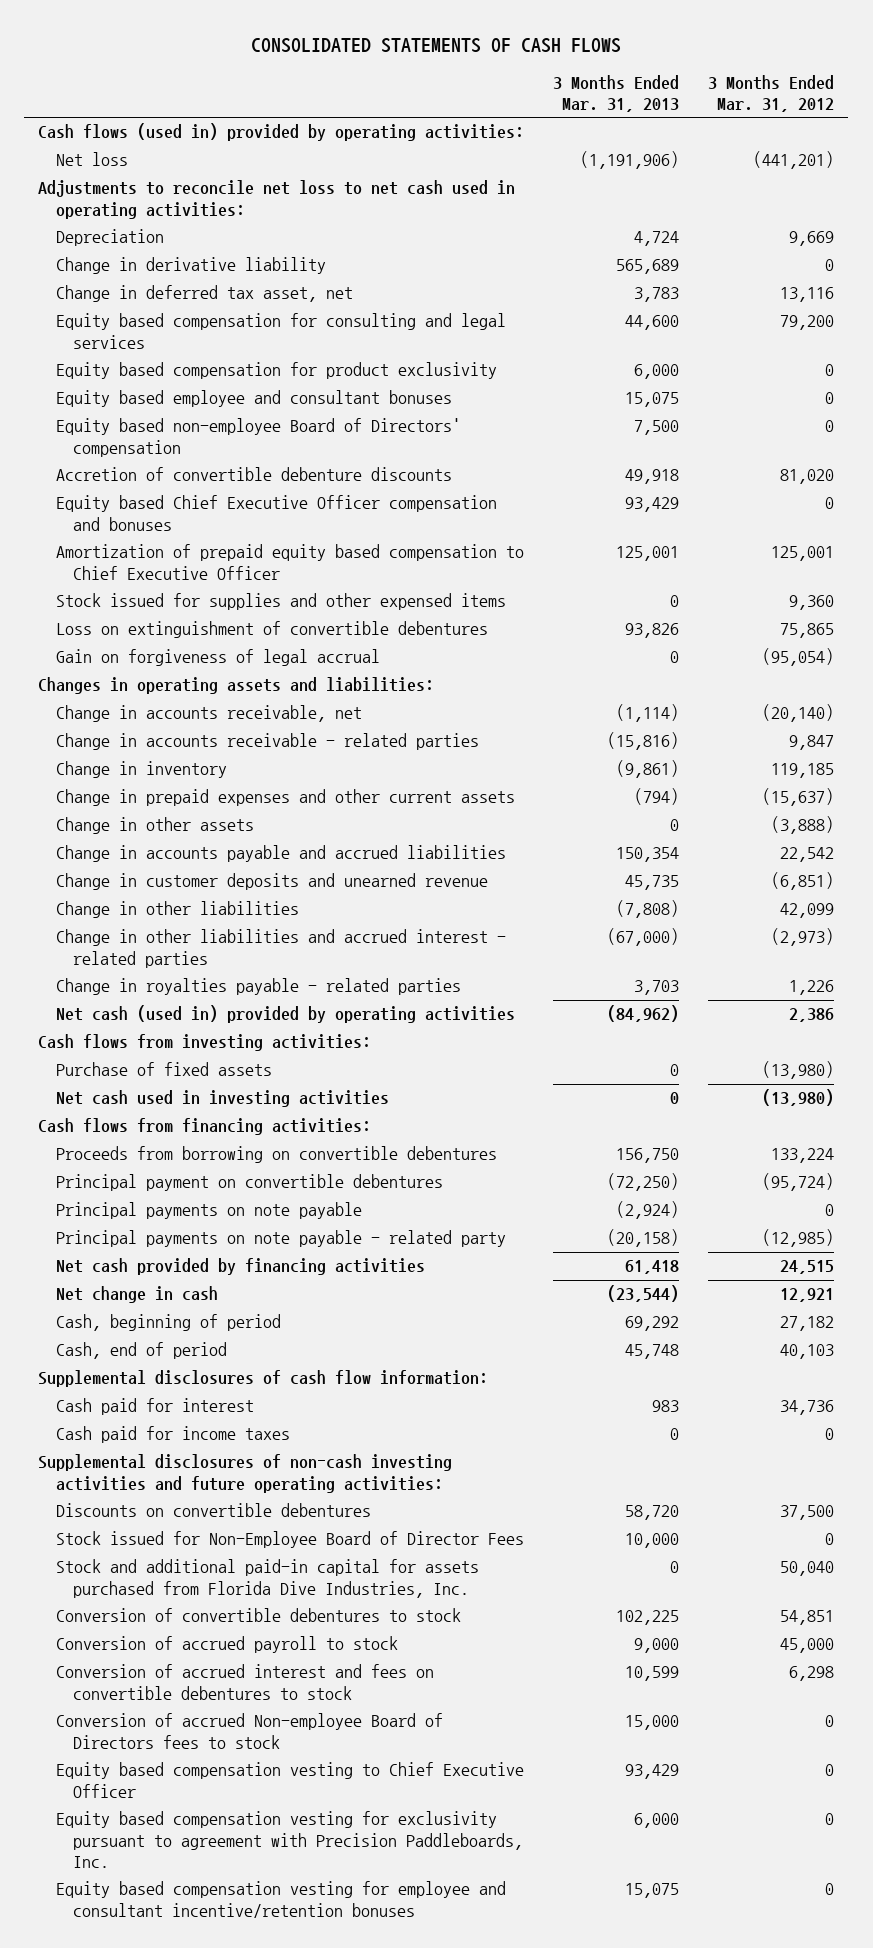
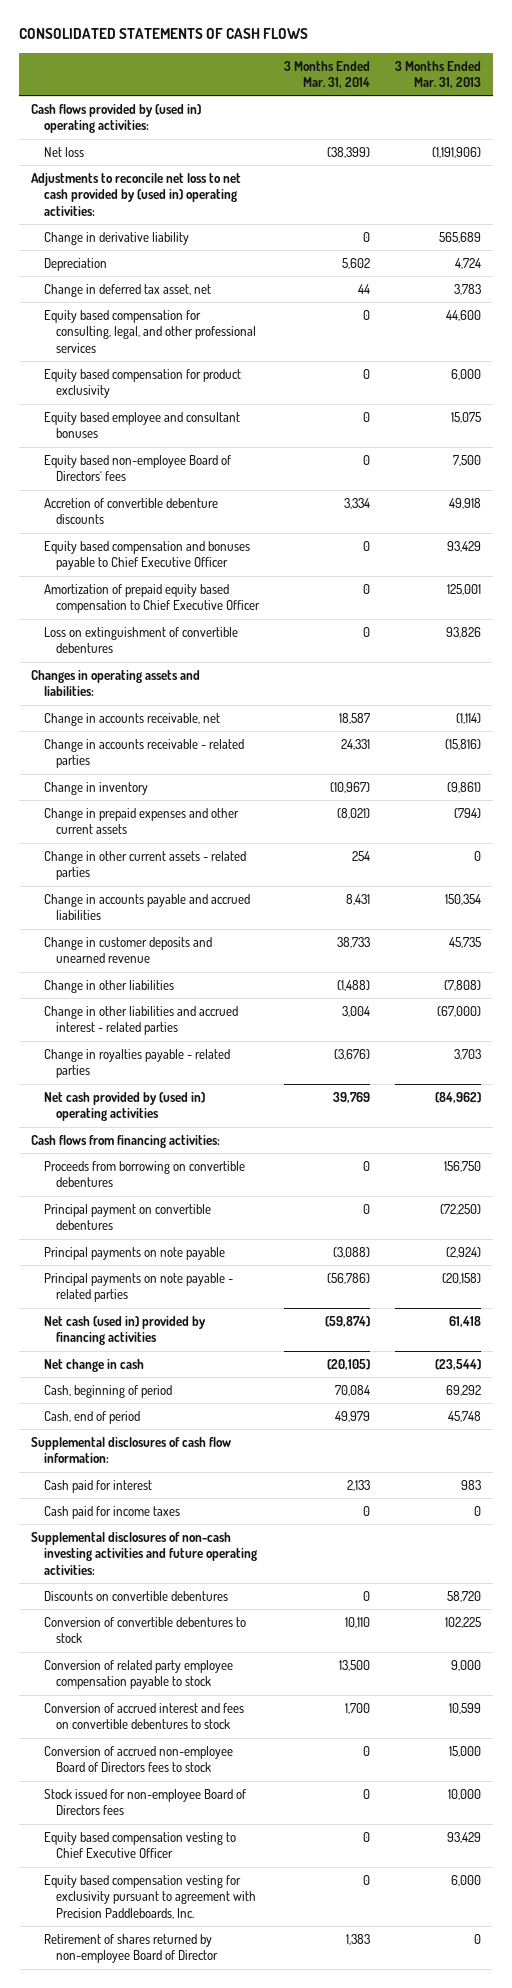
- | 3 Months Ended Mar. 31, 2013 | 3 Months Ended Mar. 31, 2012
+ | 3 Months Ended Mar. 31, 2014 | 3 Months Ended Mar. 31, 2013
- Cash flows (used in) provided by operating activities:
+ Cash flows provided by (used in) operating activities:
- Adjustments to reconcile net loss to net cash used in operating activities:
+ Adjustments to reconcile net loss to net cash provided by (used in) operating activities:
moved down: Depreciation | 5,602 | 4,724
- Equity based compensation for consulting and legal services | 44,600 | 79,200
+ Equity based compensation for consulting, legal, and other professional services | 0 | 44,600
- Equity based non-employee Board of Directors' compensation | 7,500 | 0
+ Equity based non-employee Board of Directors' fees | 0 | 7,500
- Equity based Chief Executive Officer compensation and bonuses | 93,429 | 0
+ Equity based compensation and bonuses payable to Chief Executive Officer | 0 | 93,429
- Stock issued for supplies and other expensed items | 0 | 9,360
- Gain on forgiveness of legal accrual | 0 | (95,054)
- Change in other assets | 0 | (3,888)
+ Change in other current assets - related parties | 254 | 0
- Net cash (used in) provided by operating activities | (84,962) | 2,386
- Cash flows from investing activities:
- Purchase of fixed assets | 0 | (13,980)
- Net cash used in investing activities | 0 | (13,980)
+ Net cash provided by (used in) operating activities | 39,769 | (84,962)
- Principal payments on note payable - related party | (20,158) | (12,985)
- Net cash provided by financing activities | 61,418 | 24,515
+ Principal payments on note payable - related parties | (56,786) | (20,158)
+ Net cash (used in) provided by financing activities | (59,874) | 61,418
- Stock issued for Non-Employee Board of Director Fees | 10,000 | 0
- Stock and additional paid-in capital for assets purchased from Florida Dive Industries, Inc. | 0 | 50,040
- Conversion of accrued payroll to stock | 9,000 | 45,000
+ Conversion of related party employee compensation payable to stock | 13,500 | 9,000
- Conversion of accrued Non-employee Board of Directors fees to stock | 15,000 | 0
+ Conversion of accrued non-employee Board of Directors fees to stock | 0 | 15,000
+ Stock issued for non-employee Board of Directors fees | 0 | 10,000
- Equity based compensation vesting for employee and consultant incentive/retention bonuses | 15,075 | 0
+ Retirement of shares returned by non-employee Board of Director | 1,383 | 0

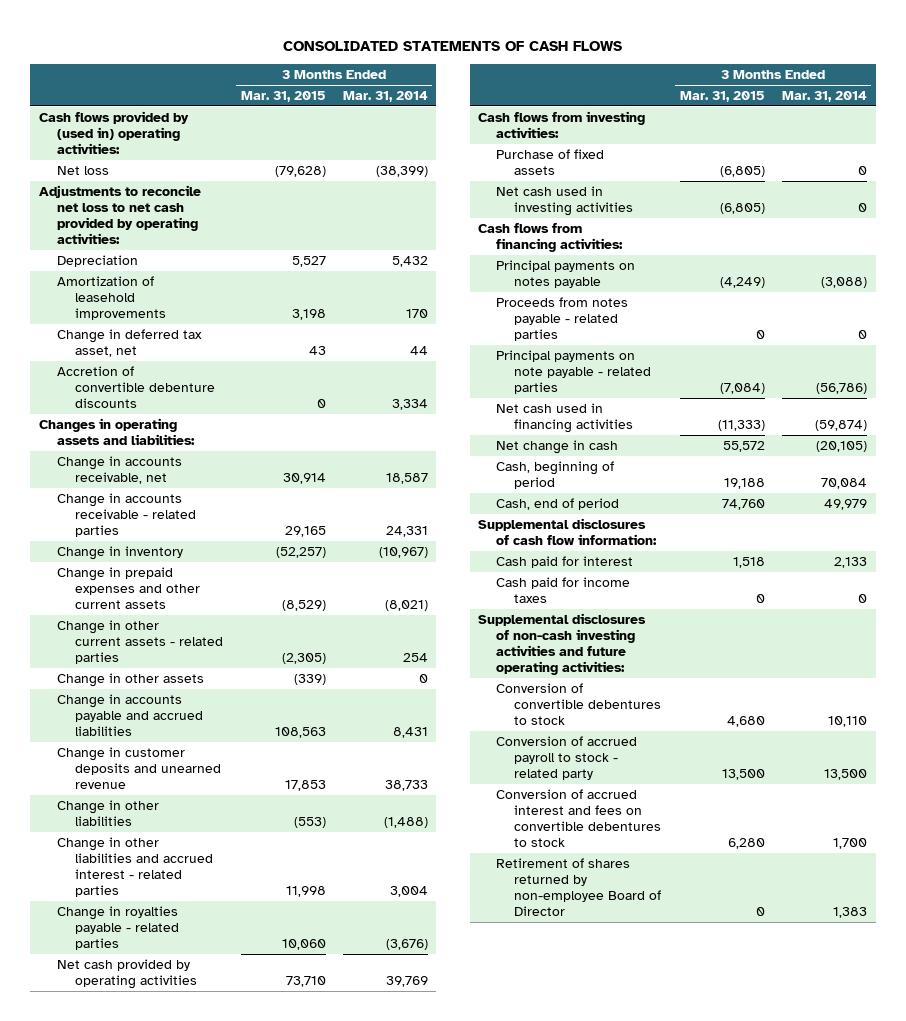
- | 3 Months Ended Mar. 31, 2014 | 3 Months Ended Mar. 31, 2013
+ | 3 Months Ended Mar. 31, 2015 | 3 Months Ended Mar. 31, 2014
- Adjustments to reconcile net loss to net cash provided by (used in) operating activities:
- Change in derivative liability | 0 | 565,689
- Depreciation | 5,602 | 4,724
+ Adjustments to reconcile net loss to net cash provided by operating activities:
+ Depreciation | 5,527 | 5,432
+ Amortization of leasehold improvements | 3,198 | 170
- Equity based compensation for consulting, legal, and other professional services | 0 | 44,600
- Equity based compensation for product exclusivity | 0 | 6,000
- Equity based employee and consultant bonuses | 0 | 15,075
- Equity based non-employee Board of Directors' fees | 0 | 7,500
- Equity based compensation and bonuses payable to Chief Executive Officer | 0 | 93,429
- Amortization of prepaid equity based compensation to Chief Executive Officer | 0 | 125,001
- Loss on extinguishment of convertible debentures | 0 | 93,826
+ Change in other assets | (339) | 0
- Net cash provided by (used in) operating activities | 39,769 | (84,962)
+ Net cash provided by operating activities | 73,710 | 39,769
+ Cash flows from investing activities:
+ Purchase of fixed assets | (6,805) | 0
+ Net cash used in investing activities | (6,805) | 0
- Proceeds from borrowing on convertible debentures | 0 | 156,750
- Principal payment on convertible debentures | 0 | (72,250)
- Principal payments on note payable | (3,088) | (2,924)
+ Principal payments on notes payable | (4,249) | (3,088)
+ Proceeds from notes payable - related parties | 0 | 0
- Net cash (used in) provided by financing activities | (59,874) | 61,418
+ Net cash used in financing activities | (11,333) | (59,874)
- Discounts on convertible debentures | 0 | 58,720
- Conversion of related party employee compensation payable to stock | 13,500 | 9,000
+ Conversion of accrued payroll to stock - related party | 13,500 | 13,500
- Conversion of accrued non-employee Board of Directors fees to stock | 0 | 15,000
- Stock issued for non-employee Board of Directors fees | 0 | 10,000
- Equity based compensation vesting to Chief Executive Officer | 0 | 93,429
- Equity based compensation vesting for exclusivity pursuant to agreement with Precision Paddleboards, Inc. | 0 | 6,000

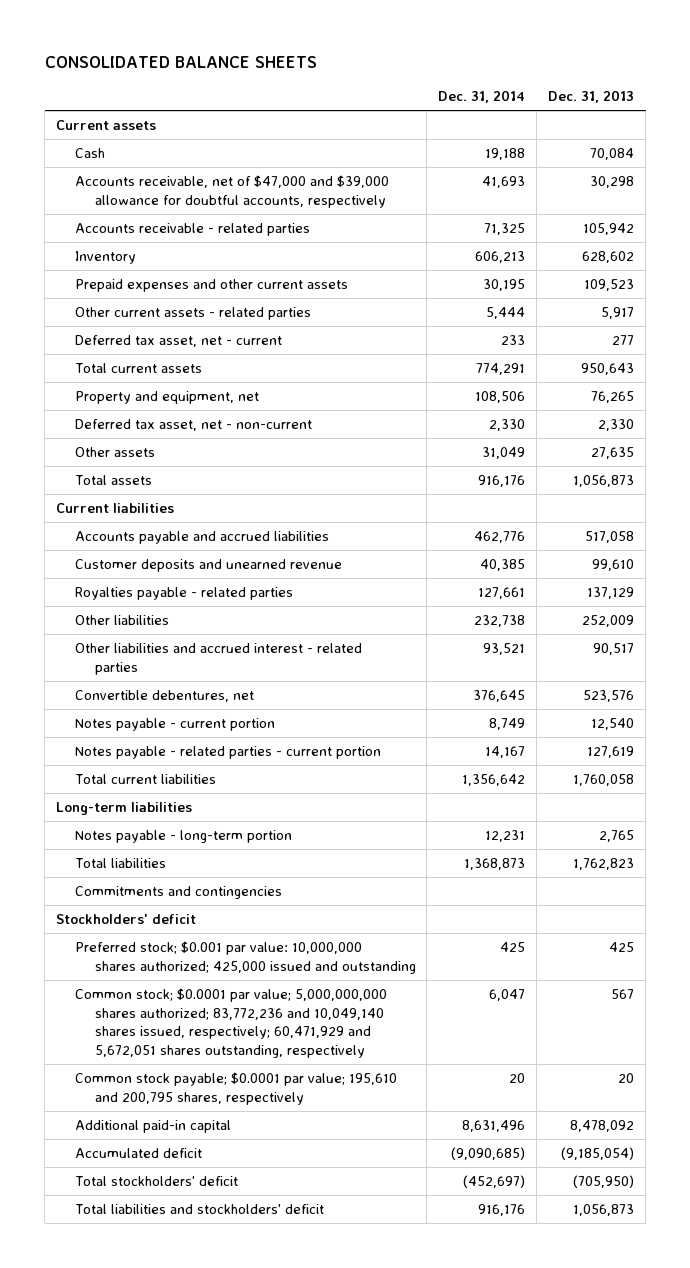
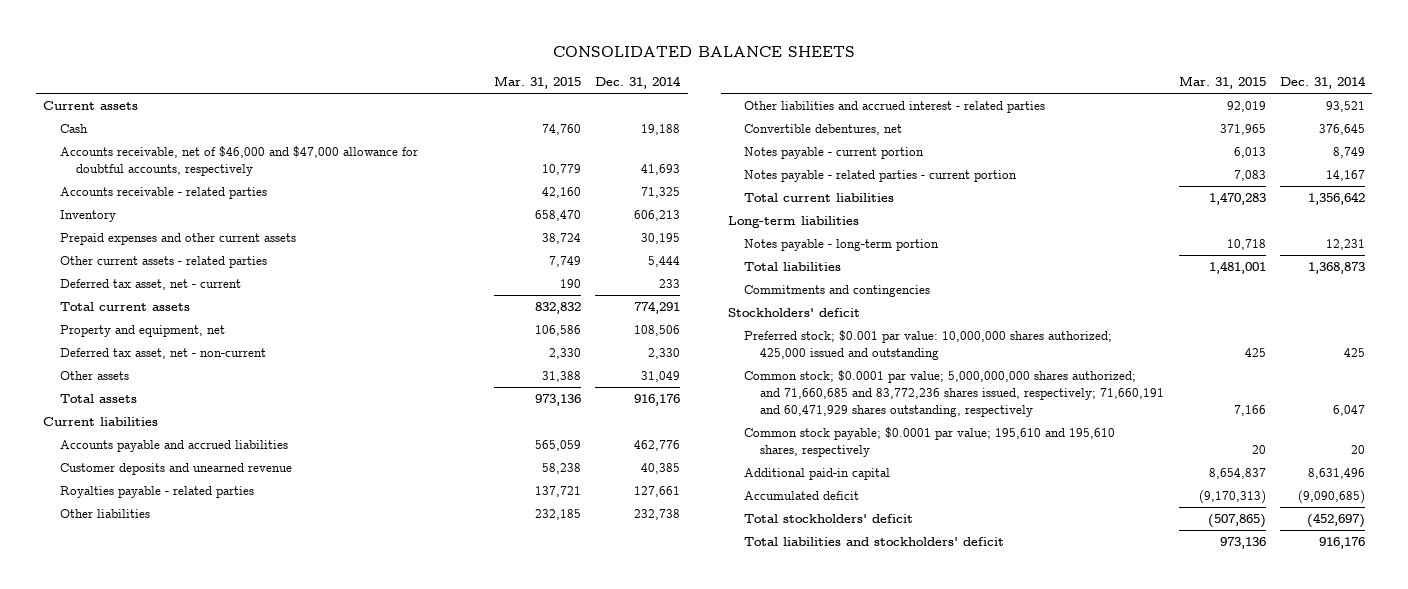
- | Dec. 31, 2014 | Dec. 31, 2013
+ | Mar. 31, 2015 | Dec. 31, 2014
- Accounts receivable, net of $47,000 and $39,000 allowance for doubtful accounts, respectively | 41,693 | 30,298
+ Accounts receivable, net of $46,000 and $47,000 allowance for doubtful accounts, respectively | 10,779 | 41,693
- Common stock; $0.0001 par value; 5,000,000,000 shares authorized; 83,772,236 and 10,049,140 shares issued, respectively; 60,471,929 and 5,672,051 shares outstanding, respectively | 6,047 | 567
- Common stock payable; $0.0001 par value; 195,610 and 200,795 shares, respectively | 20 | 20
+ Common stock; $0.0001 par value; 5,000,000,000 shares authorized; and 71,660,685 and 83,772,236 shares issued, respectively; 71,660,191 and 60,471,929 shares outstanding, respectively | 7,166 | 6,047
+ Common stock payable; $0.0001 par value; 195,610 and 195,610 shares, respectively | 20 | 20

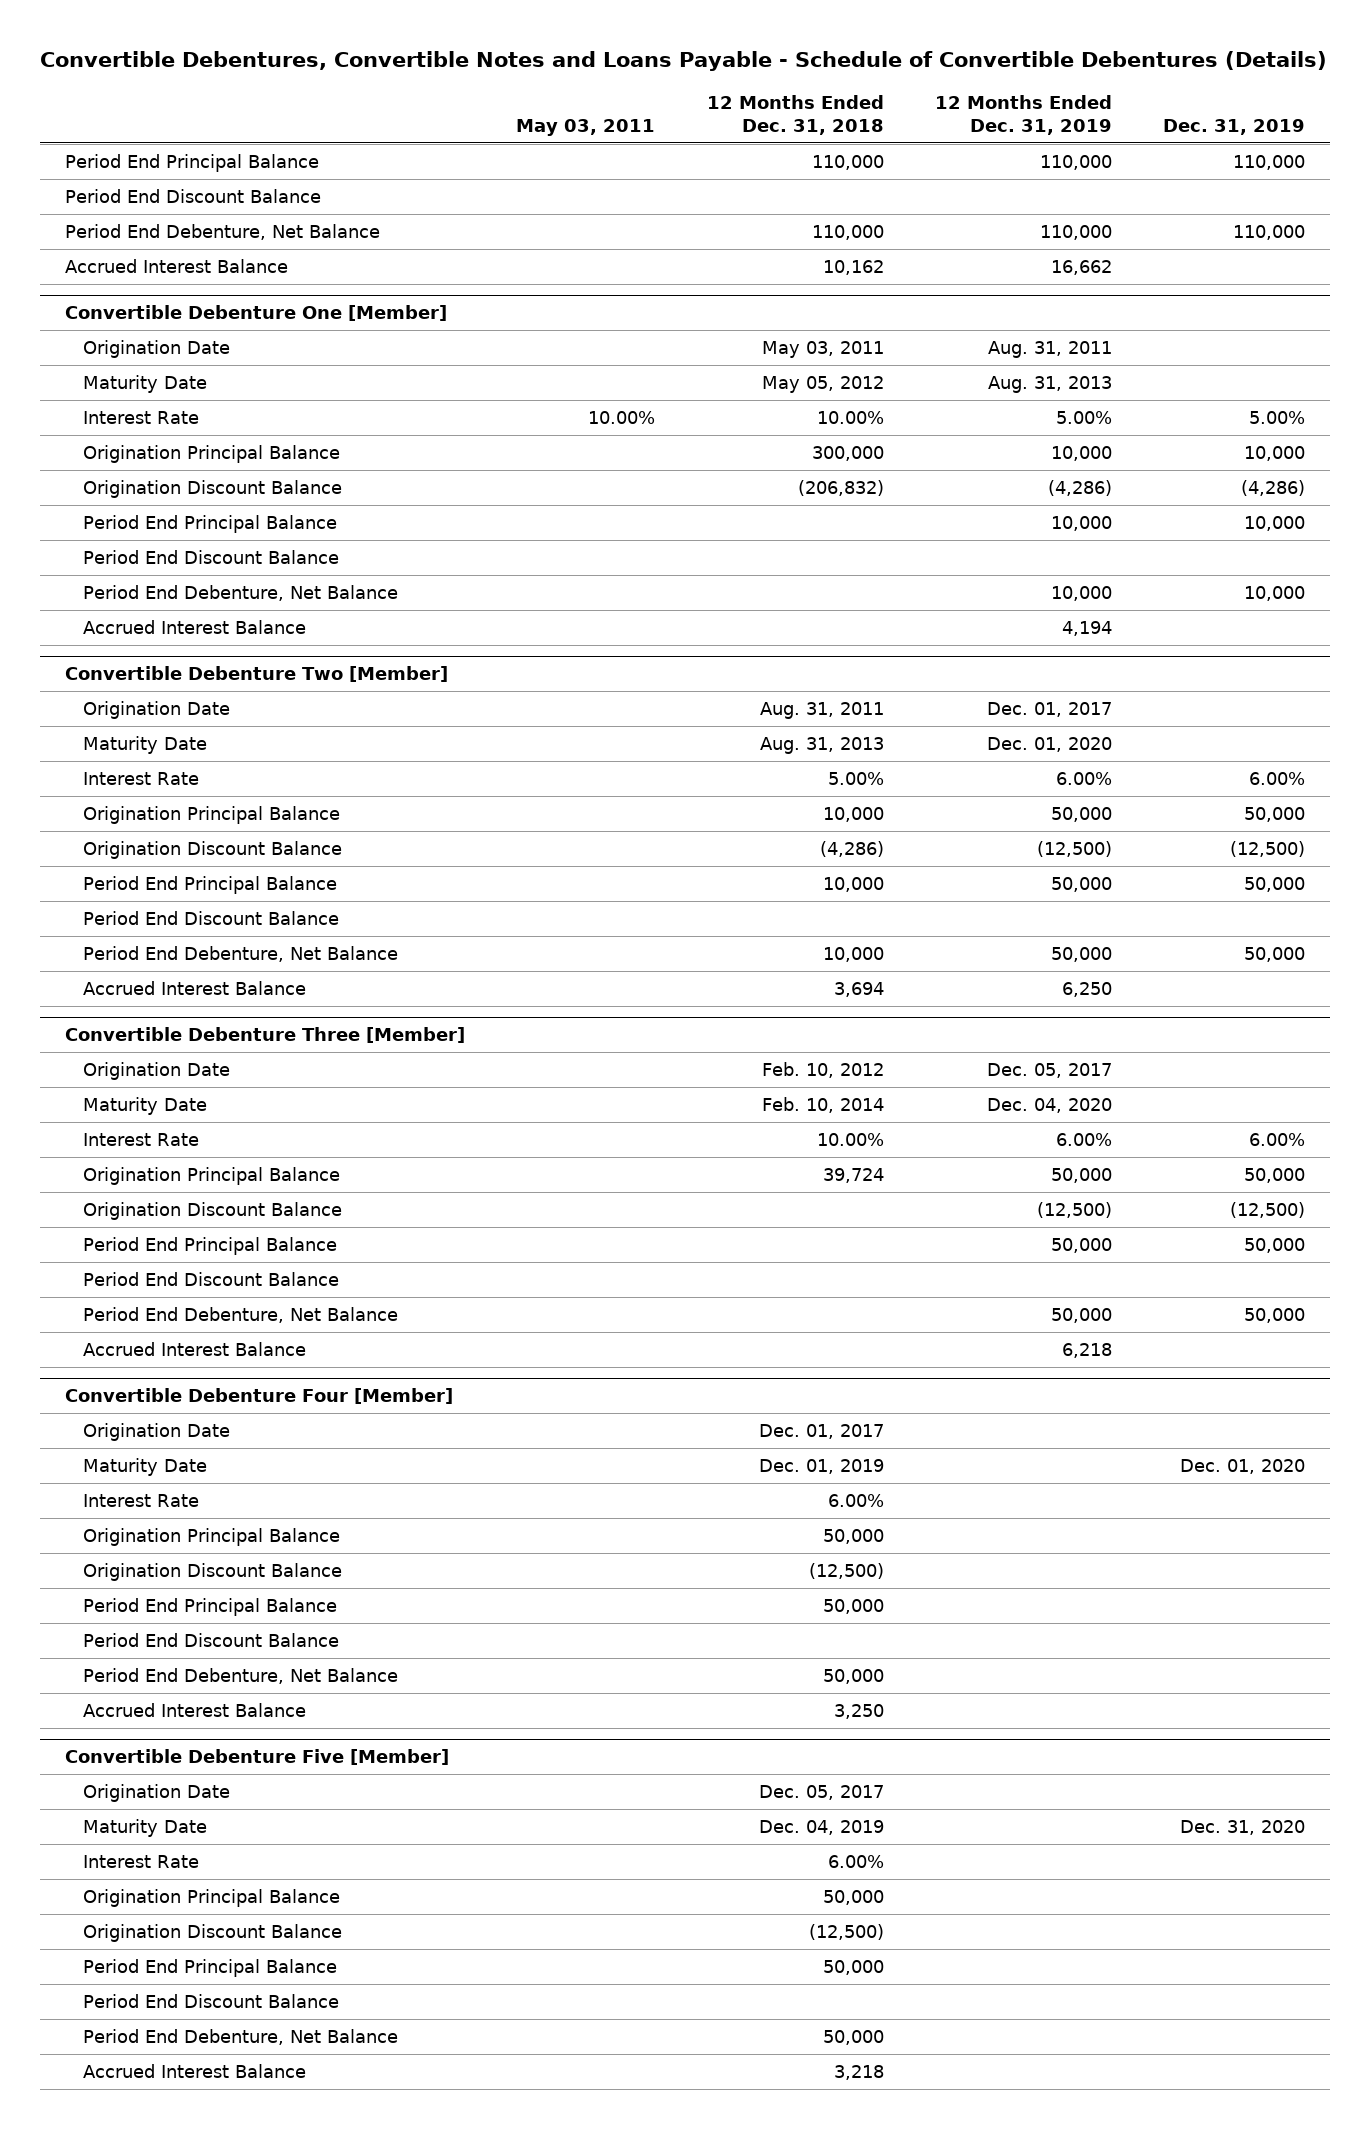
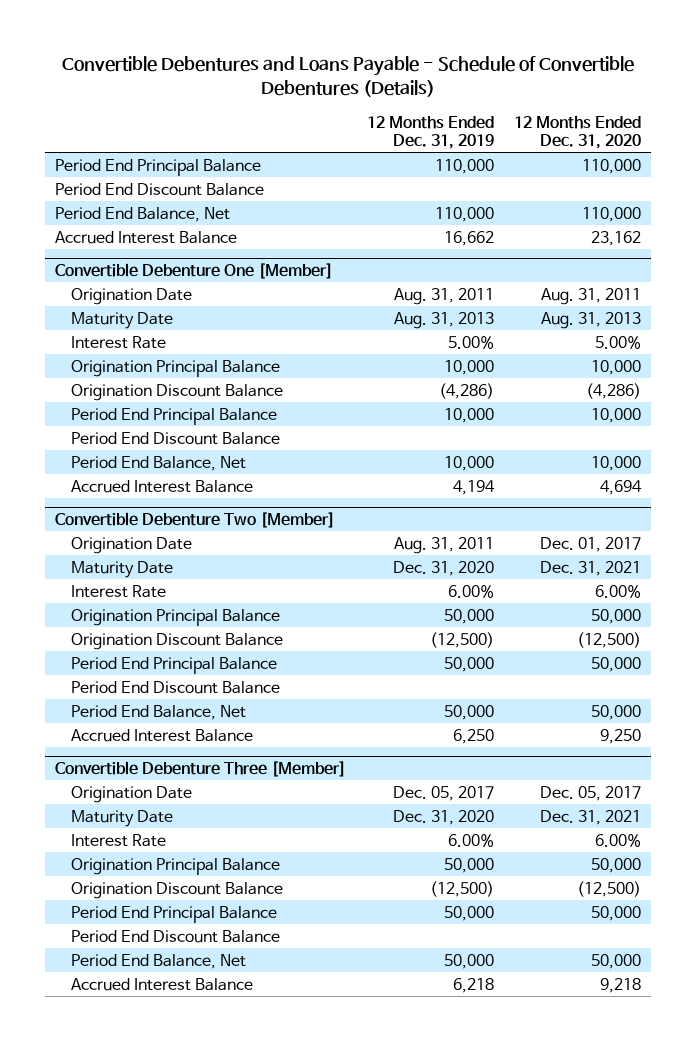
- Convertible Debentures, Convertible Notes and Loans Payable - Schedule of Convertible Debentures (Details)
+ Convertible Debentures and Loans Payable - Schedule of Convertible Debentures (Details)
- | May 03, 2011 | 12 Months Ended Dec. 31, 2018 | 12 Months Ended Dec. 31, 2019 | Dec. 31, 2019
+ | 12 Months Ended Dec. 31, 2019 | 12 Months Ended Dec. 31, 2020
- Period End Debenture, Net Balance | | 110,000 | 110,000 | 110,000
+ Period End Balance, Net | 110,000 | 110,000
@ Convertible Debenture One [Member]
- Period End Debenture, Net Balance | | | 10,000 | 10,000
+ Period End Balance, Net | 10,000 | 10,000
@ Convertible Debenture Two [Member]
- Origination Date | | Aug. 31, 2011 | Dec. 01, 2017 |
- Maturity Date | | Aug. 31, 2013 | Dec. 01, 2020 |
+ Origination Date | Aug. 31, 2011 | Dec. 01, 2017
+ Maturity Date | Dec. 31, 2020 | Dec. 31, 2021
- Period End Debenture, Net Balance | | 10,000 | 50,000 | 50,000
+ Period End Balance, Net | 50,000 | 50,000
@ Convertible Debenture Three [Member]
- Maturity Date | | Feb. 10, 2014 | Dec. 04, 2020 |
+ Maturity Date | Dec. 31, 2020 | Dec. 31, 2021
- Period End Debenture, Net Balance | | | 50,000 | 50,000
+ Period End Balance, Net | 50,000 | 50,000
- Convertible Debenture Four [Member]
- Origination Date | | Dec. 01, 2017 | |
- Maturity Date | | Dec. 01, 2019 | | Dec. 01, 2020
- Interest Rate | | 6.00% | |
- Origination Principal Balance | | 50,000 | |
- Origination Discount Balance | | (12,500) | |
- Period End Principal Balance | | 50,000 | |
- Period End Discount Balance
- Period End Debenture, Net Balance | | 50,000 | |
- Accrued Interest Balance | | 3,250 | |
- Convertible Debenture Five [Member]
- Origination Date | | Dec. 05, 2017 | |
- Maturity Date | | Dec. 04, 2019 | | Dec. 31, 2020
- Interest Rate | | 6.00% | |
- Origination Principal Balance | | 50,000 | |
- Origination Discount Balance | | (12,500) | |
- Period End Principal Balance | | 50,000 | |
- Period End Discount Balance
- Period End Debenture, Net Balance | | 50,000 | |
- Accrued Interest Balance | | 3,218 | |

